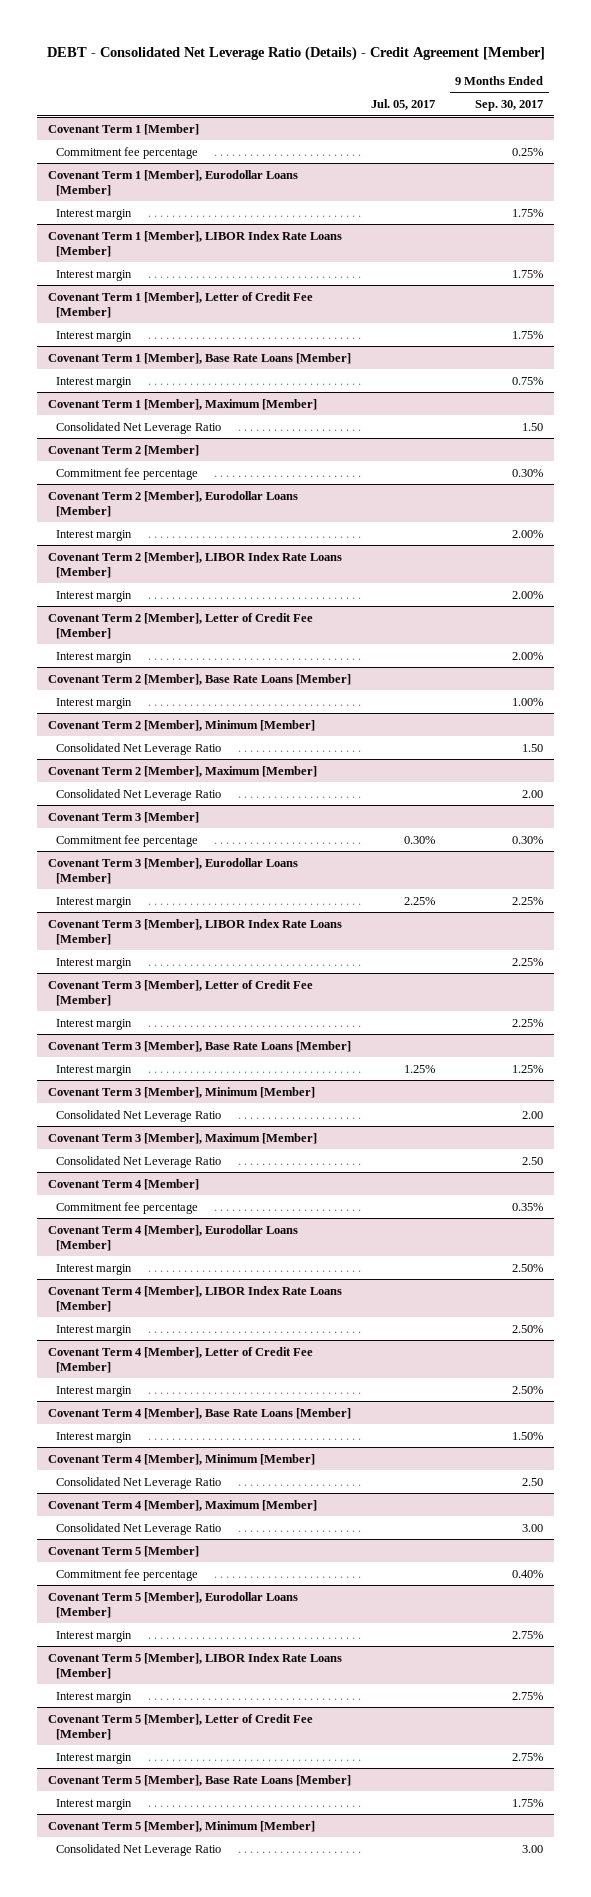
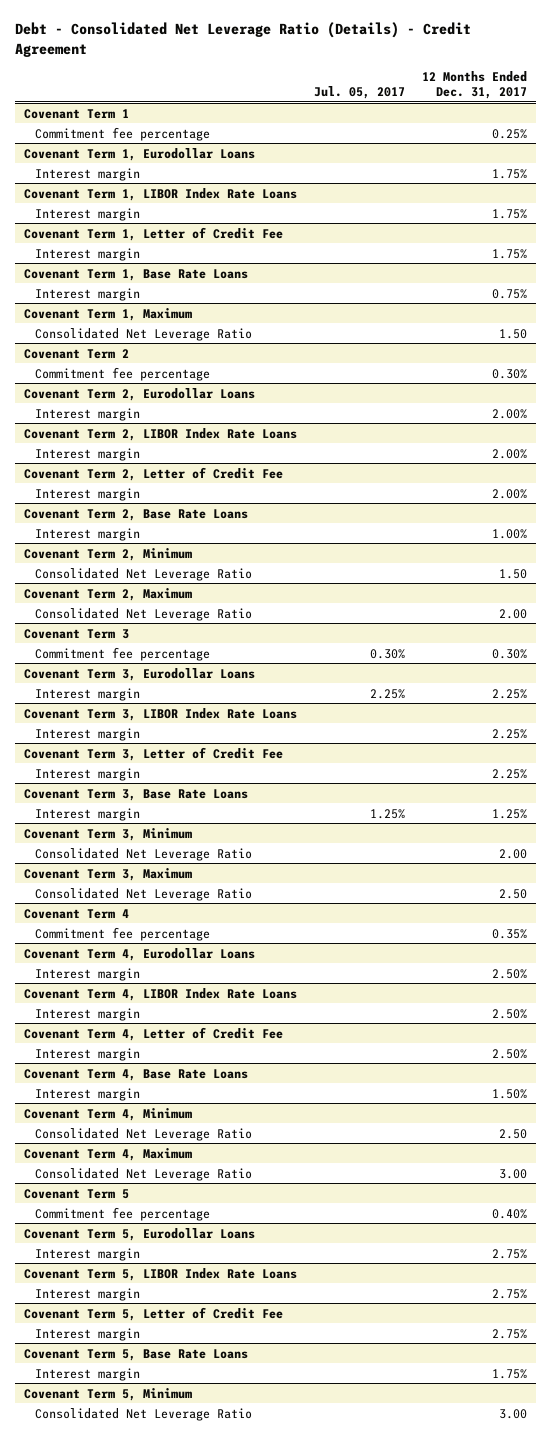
- DEBT - Consolidated Net Leverage Ratio (Details) - Credit Agreement [Member]
+ Debt - Consolidated Net Leverage Ratio (Details) - Credit Agreement
- | Jul. 05, 2017 | 9 Months Ended Sep. 30, 2017
+ | Jul. 05, 2017 | 12 Months Ended Dec. 31, 2017
- Covenant Term 1 [Member]
+ Covenant Term 1
- Covenant Term 1 [Member], Eurodollar Loans [Member]
+ Covenant Term 1, Eurodollar Loans
- Covenant Term 1 [Member], LIBOR Index Rate Loans [Member]
+ Covenant Term 1, LIBOR Index Rate Loans
- Covenant Term 1 [Member], Letter of Credit Fee [Member]
+ Covenant Term 1, Letter of Credit Fee
- Covenant Term 1 [Member], Base Rate Loans [Member]
+ Covenant Term 1, Base Rate Loans
- Covenant Term 1 [Member], Maximum [Member]
+ Covenant Term 1, Maximum
- Covenant Term 2 [Member]
+ Covenant Term 2
- Covenant Term 2 [Member], Eurodollar Loans [Member]
+ Covenant Term 2, Eurodollar Loans
- Covenant Term 2 [Member], LIBOR Index Rate Loans [Member]
+ Covenant Term 2, LIBOR Index Rate Loans
- Covenant Term 2 [Member], Letter of Credit Fee [Member]
+ Covenant Term 2, Letter of Credit Fee
- Covenant Term 2 [Member], Base Rate Loans [Member]
+ Covenant Term 2, Base Rate Loans
- Covenant Term 2 [Member], Minimum [Member]
+ Covenant Term 2, Minimum
- Covenant Term 2 [Member], Maximum [Member]
+ Covenant Term 2, Maximum
- Covenant Term 3 [Member]
+ Covenant Term 3
- Covenant Term 3 [Member], Eurodollar Loans [Member]
+ Covenant Term 3, Eurodollar Loans
- Covenant Term 3 [Member], LIBOR Index Rate Loans [Member]
+ Covenant Term 3, LIBOR Index Rate Loans
- Covenant Term 3 [Member], Letter of Credit Fee [Member]
+ Covenant Term 3, Letter of Credit Fee
- Covenant Term 3 [Member], Base Rate Loans [Member]
+ Covenant Term 3, Base Rate Loans
- Covenant Term 3 [Member], Minimum [Member]
+ Covenant Term 3, Minimum
- Covenant Term 3 [Member], Maximum [Member]
+ Covenant Term 3, Maximum
- Covenant Term 4 [Member]
+ Covenant Term 4
- Covenant Term 4 [Member], Eurodollar Loans [Member]
+ Covenant Term 4, Eurodollar Loans
- Covenant Term 4 [Member], LIBOR Index Rate Loans [Member]
+ Covenant Term 4, LIBOR Index Rate Loans
- Covenant Term 4 [Member], Letter of Credit Fee [Member]
+ Covenant Term 4, Letter of Credit Fee
- Covenant Term 4 [Member], Base Rate Loans [Member]
+ Covenant Term 4, Base Rate Loans
- Covenant Term 4 [Member], Minimum [Member]
+ Covenant Term 4, Minimum
- Covenant Term 4 [Member], Maximum [Member]
+ Covenant Term 4, Maximum
- Covenant Term 5 [Member]
+ Covenant Term 5
- Covenant Term 5 [Member], Eurodollar Loans [Member]
+ Covenant Term 5, Eurodollar Loans
- Covenant Term 5 [Member], LIBOR Index Rate Loans [Member]
+ Covenant Term 5, LIBOR Index Rate Loans
- Covenant Term 5 [Member], Letter of Credit Fee [Member]
+ Covenant Term 5, Letter of Credit Fee
- Covenant Term 5 [Member], Base Rate Loans [Member]
+ Covenant Term 5, Base Rate Loans
- Covenant Term 5 [Member], Minimum [Member]
+ Covenant Term 5, Minimum

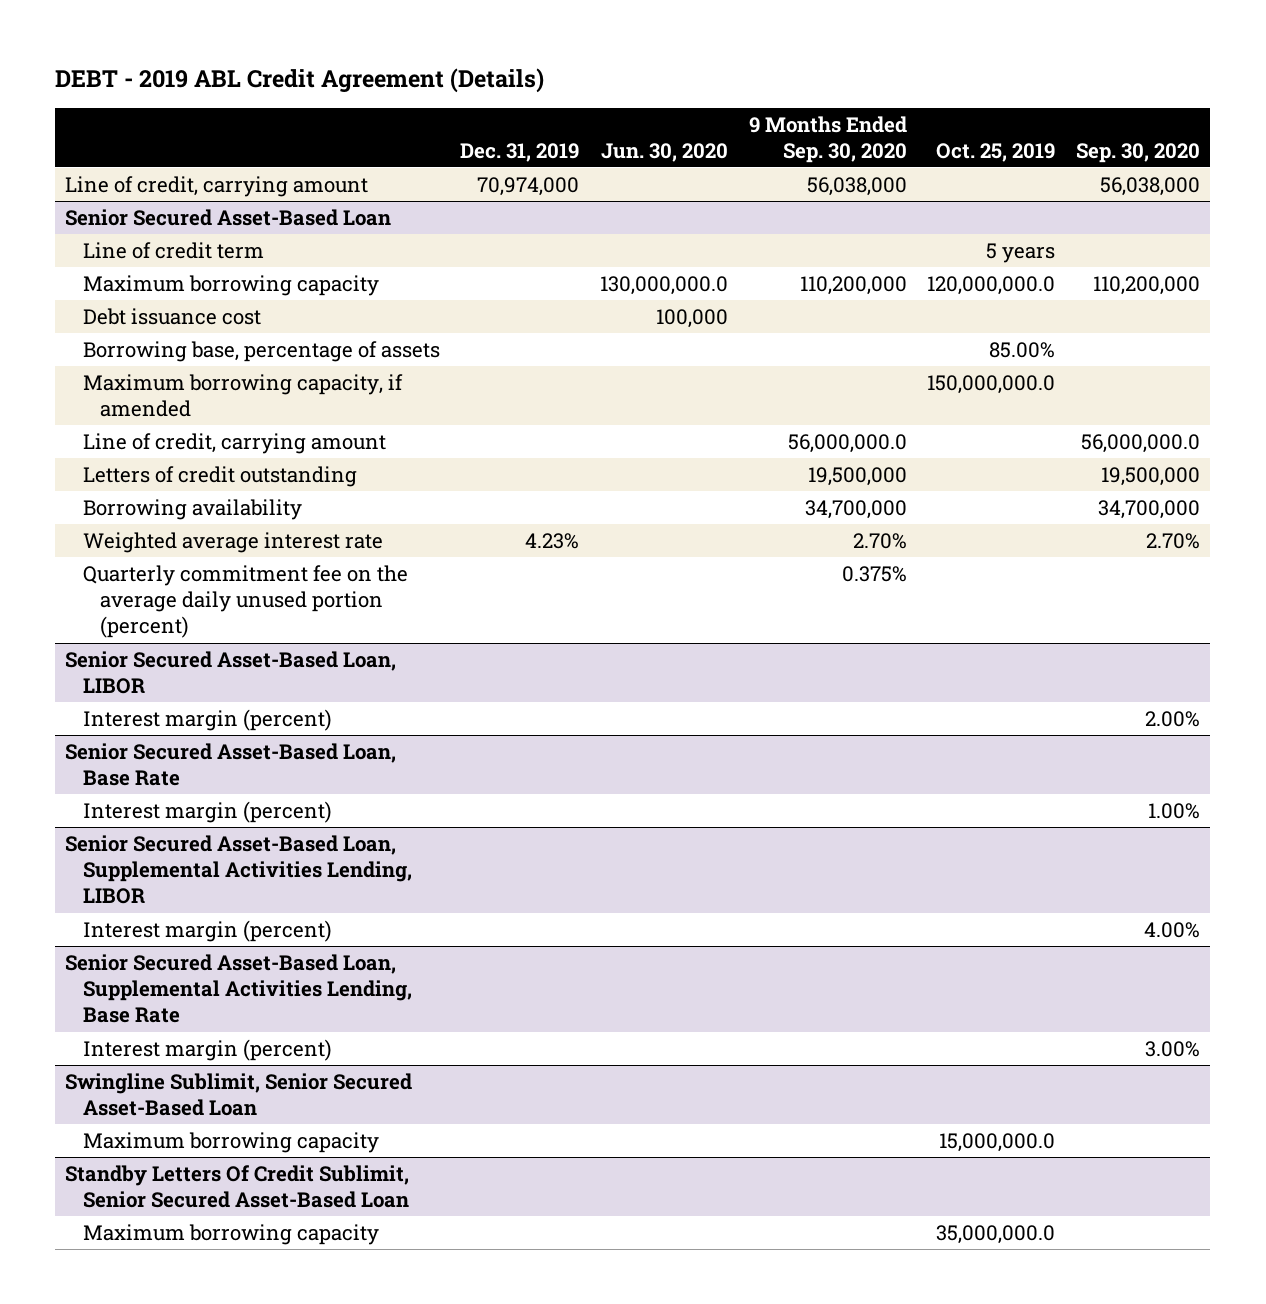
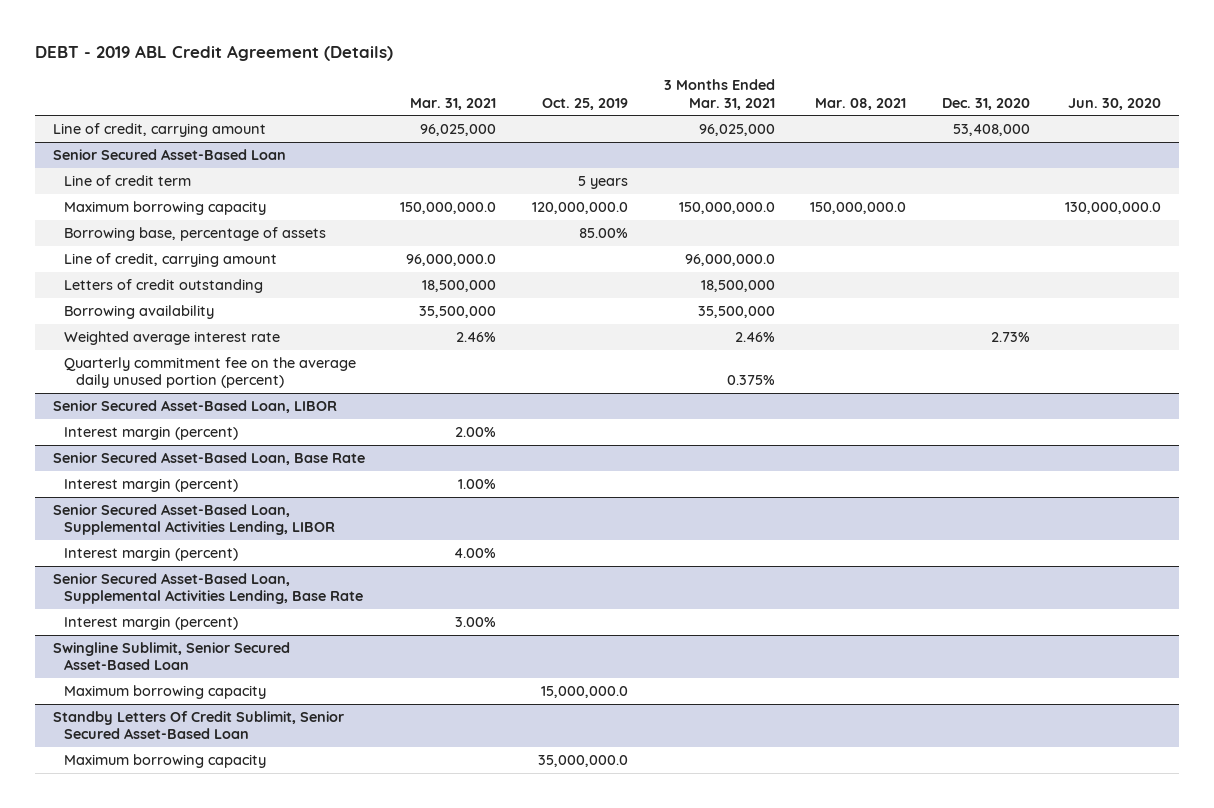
- | Dec. 31, 2019 | Jun. 30, 2020 | 9 Months Ended Sep. 30, 2020 | Oct. 25, 2019 | Sep. 30, 2020
+ | Mar. 31, 2021 | Oct. 25, 2019 | 3 Months Ended Mar. 31, 2021 | Mar. 08, 2021 | Dec. 31, 2020 | Jun. 30, 2020
@ Senior Secured Asset-Based Loan
- Debt issuance cost | | 100,000 | | |
- Maximum borrowing capacity, if amended | | | | 150,000,000.0 |

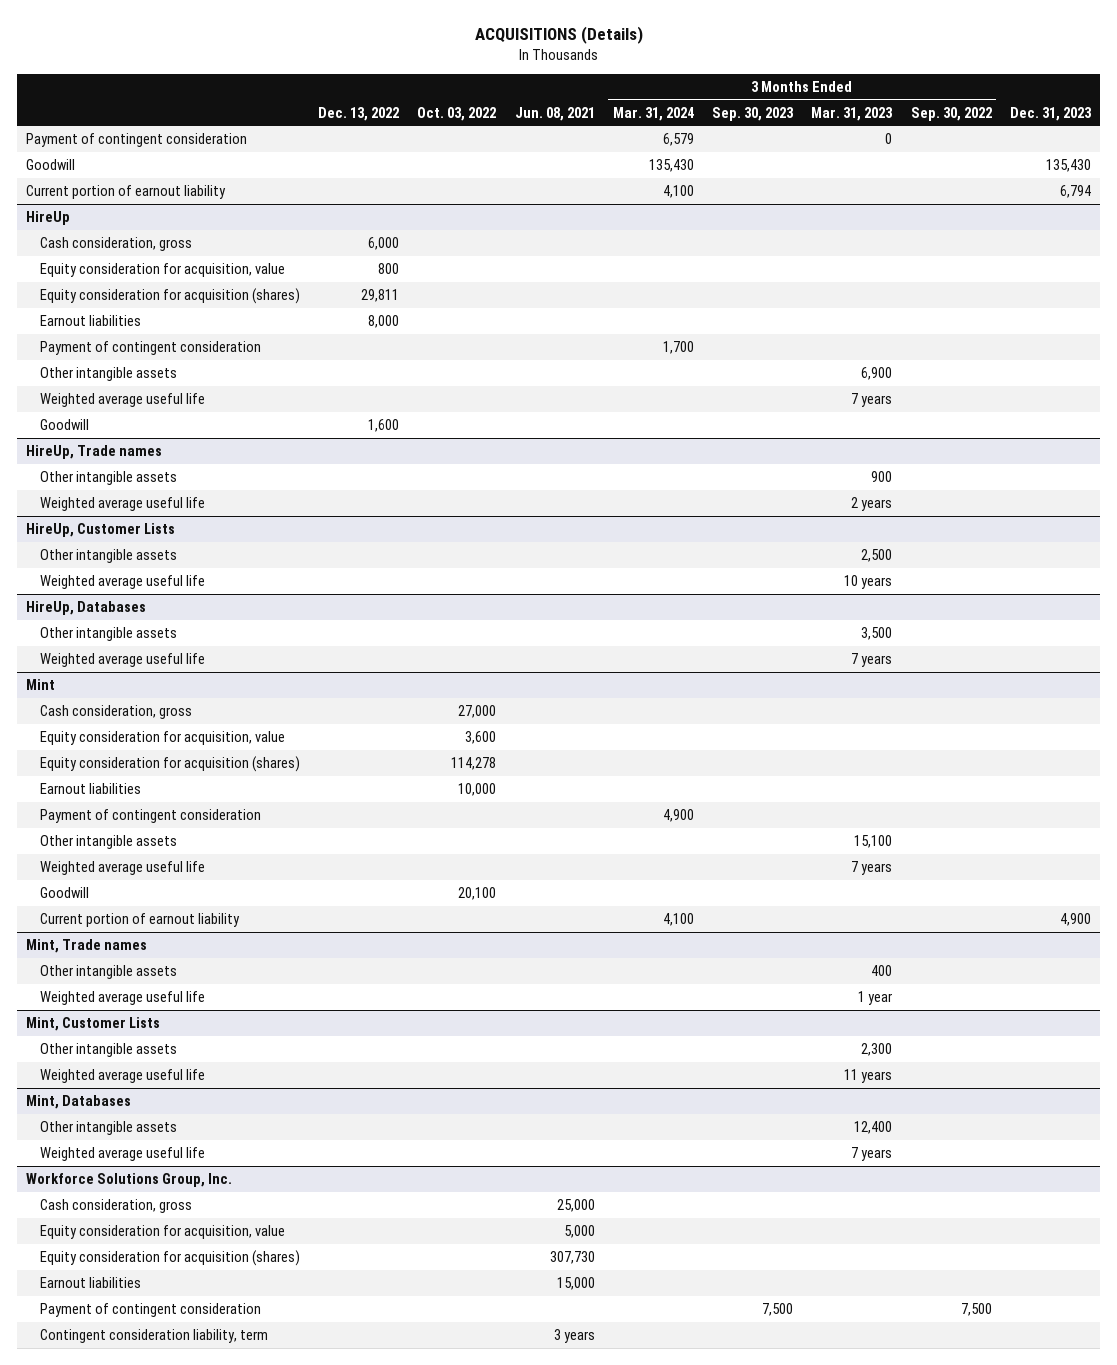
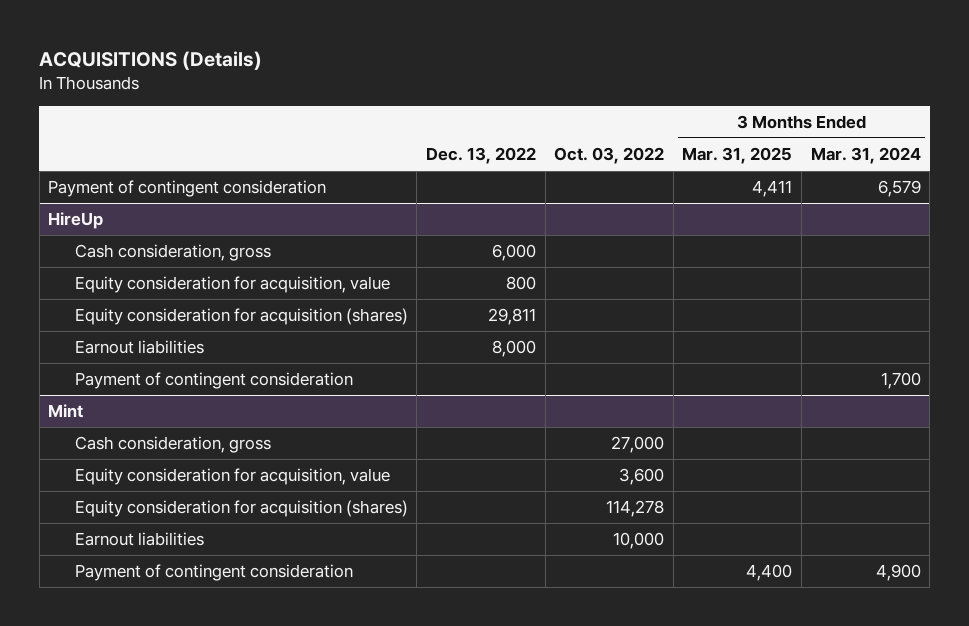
- | Dec. 13, 2022 | Oct. 03, 2022 | Jun. 08, 2021 | 3 Months Ended Mar. 31, 2024 | 3 Months Ended Sep. 30, 2023 | 3 Months Ended Mar. 31, 2023 | 3 Months Ended Sep. 30, 2022 | Dec. 31, 2023
+ | Dec. 13, 2022 | Oct. 03, 2022 | 3 Months Ended Mar. 31, 2025 | 3 Months Ended Mar. 31, 2024
- Goodwill | | | | 135,430 | | | | 135,430
- Current portion of earnout liability | | | | 4,100 | | | | 6,794
@ HireUp
- Other intangible assets | | | | | | 6,900 | |
- Weighted average useful life | | | | | | 7 years | |
- Goodwill | 1,600 | | | | | | |
- HireUp, Trade names
- Other intangible assets | | | | | | 900 | |
- Weighted average useful life | | | | | | 2 years | |
- HireUp, Customer Lists
- Other intangible assets | | | | | | 2,500 | |
- Weighted average useful life | | | | | | 10 years | |
- HireUp, Databases
- Other intangible assets | | | | | | 3,500 | |
- Weighted average useful life | | | | | | 7 years | |
@ Mint
- Other intangible assets | | | | | | 15,100 | |
- Weighted average useful life | | | | | | 7 years | |
- Goodwill | | 20,100 | | | | | |
- Current portion of earnout liability | | | | 4,100 | | | | 4,900
- Mint, Trade names
- Other intangible assets | | | | | | 400 | |
- Weighted average useful life | | | | | | 1 year | |
- Mint, Customer Lists
- Other intangible assets | | | | | | 2,300 | |
- Weighted average useful life | | | | | | 11 years | |
- Mint, Databases
- Other intangible assets | | | | | | 12,400 | |
- Weighted average useful life | | | | | | 7 years | |
- Workforce Solutions Group, Inc.
- Cash consideration, gross | | | 25,000 | | | | |
- Equity consideration for acquisition, value | | | 5,000 | | | | |
- Equity consideration for acquisition (shares) | | | 307,730 | | | | |
- Earnout liabilities | | | 15,000 | | | | |
- Payment of contingent consideration | | | | | 7,500 | | 7,500 |
- Contingent consideration liability, term | | | 3 years | | | | |

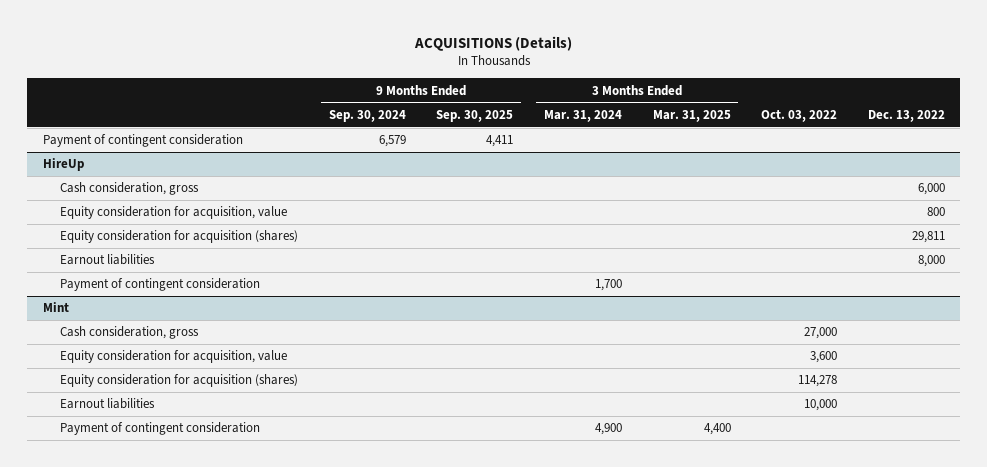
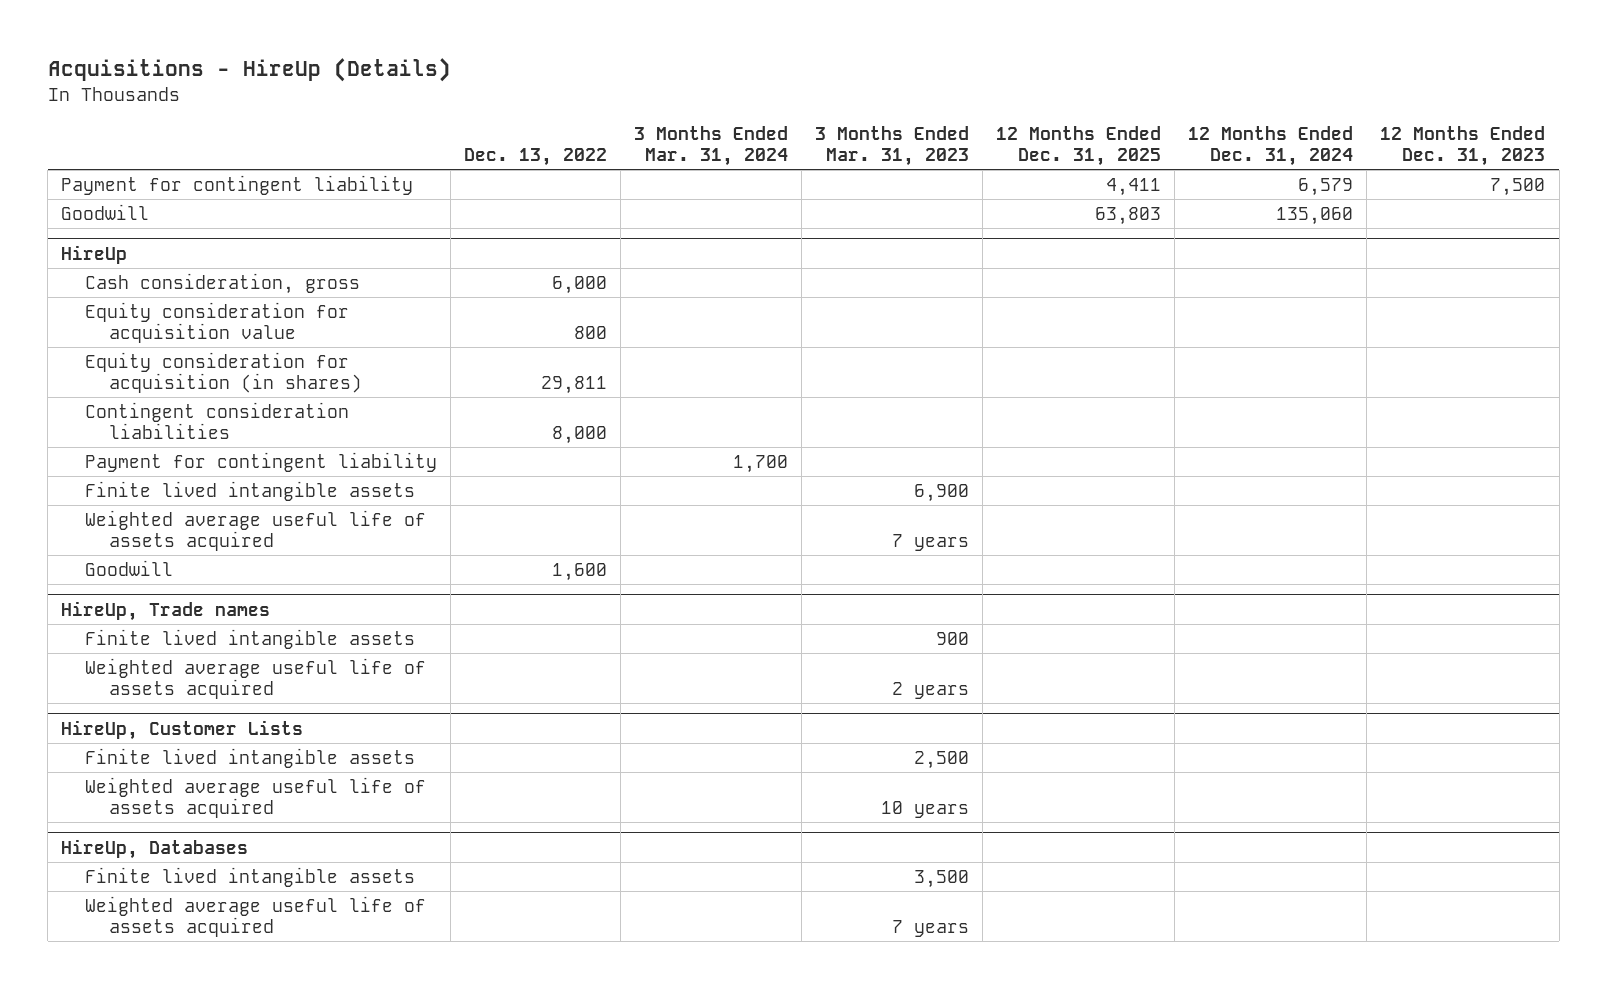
- ACQUISITIONS (Details)
+ Acquisitions - HireUp (Details)
- | 9 Months Ended Sep. 30, 2024 | 9 Months Ended Sep. 30, 2025 | 3 Months Ended Mar. 31, 2024 | 3 Months Ended Mar. 31, 2025 | Oct. 03, 2022 | Dec. 13, 2022
+ | Dec. 13, 2022 | 3 Months Ended Mar. 31, 2024 | 3 Months Ended Mar. 31, 2023 | 12 Months Ended Dec. 31, 2025 | 12 Months Ended Dec. 31, 2024 | 12 Months Ended Dec. 31, 2023
- Payment of contingent consideration | 6,579 | 4,411 | | | |
+ Payment for contingent liability | | | | 4,411 | 6,579 | 7,500
+ Goodwill | | | | 63,803 | 135,060 |
@ HireUp
- Equity consideration for acquisition, value | | | | | | 800
- Equity consideration for acquisition (shares) | | | | | | 29,811
- Earnout liabilities | | | | | | 8,000
- Payment of contingent consideration | | | 1,700 | | |
- Mint
- Cash consideration, gross | | | | | 27,000 |
- Equity consideration for acquisition, value | | | | | 3,600 |
- Equity consideration for acquisition (shares) | | | | | 114,278 |
- Earnout liabilities | | | | | 10,000 |
- Payment of contingent consideration | | | 4,900 | 4,400 | |
@ HireUp
+ Equity consideration for acquisition value | 800 | | | | |
+ Equity consideration for acquisition (in shares) | 29,811 | | | | |
+ Contingent consideration liabilities | 8,000 | | | | |
+ Payment for contingent liability | | 1,700 | | | |
+ Finite lived intangible assets | | | 6,900 | | |
+ Weighted average useful life of assets acquired | | | 7 years | | |
+ Goodwill | 1,600 | | | | |
+ HireUp, Trade names
+ Finite lived intangible assets | | | 900 | | |
+ Weighted average useful life of assets acquired | | | 2 years | | |
+ HireUp, Customer Lists
+ Finite lived intangible assets | | | 2,500 | | |
+ Weighted average useful life of assets acquired | | | 10 years | | |
+ HireUp, Databases
+ Finite lived intangible assets | | | 3,500 | | |
+ Weighted average useful life of assets acquired | | | 7 years | | |

